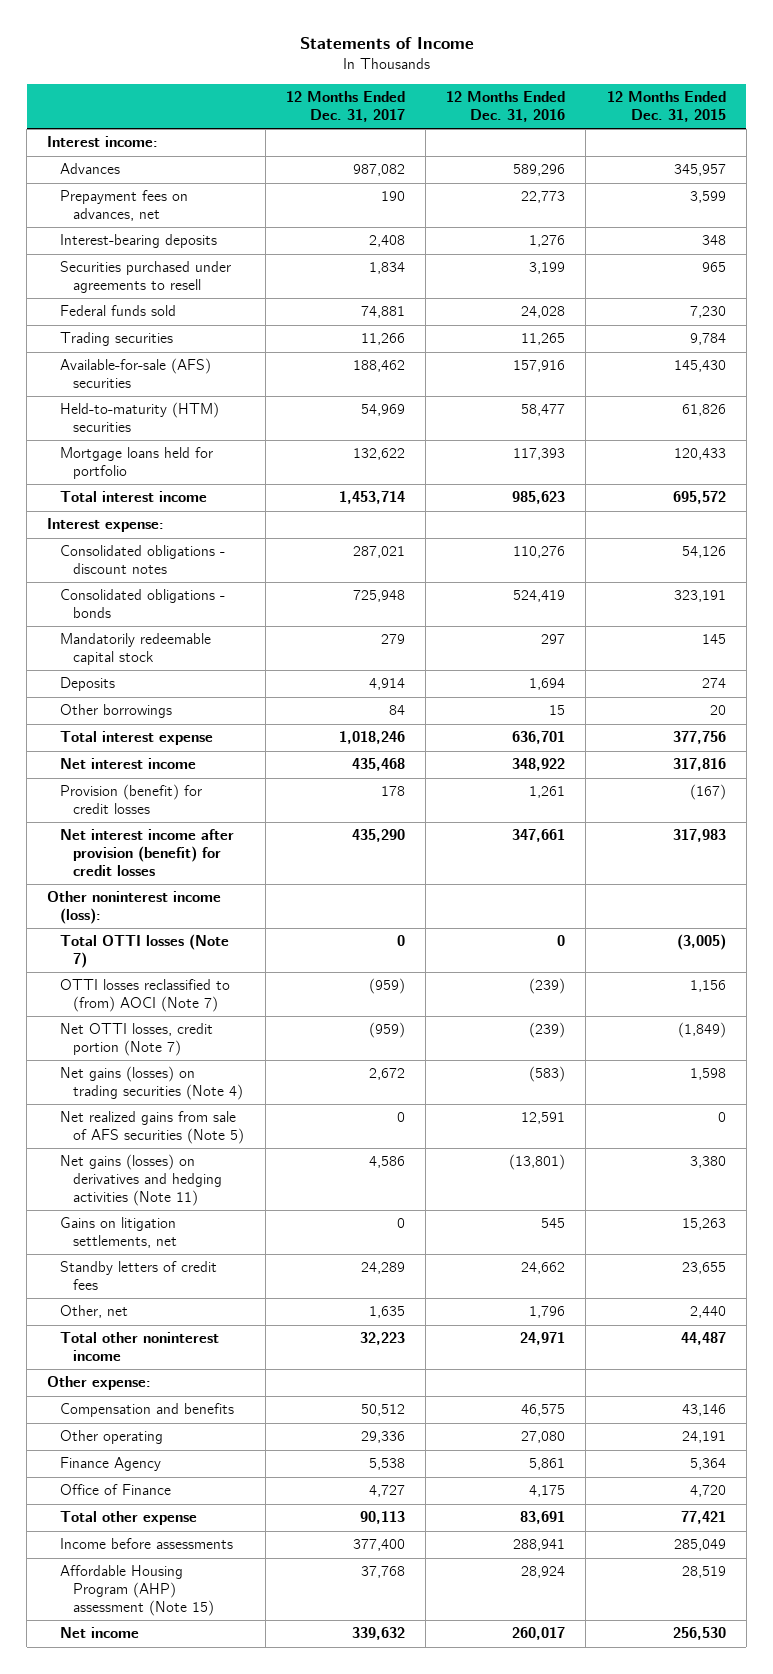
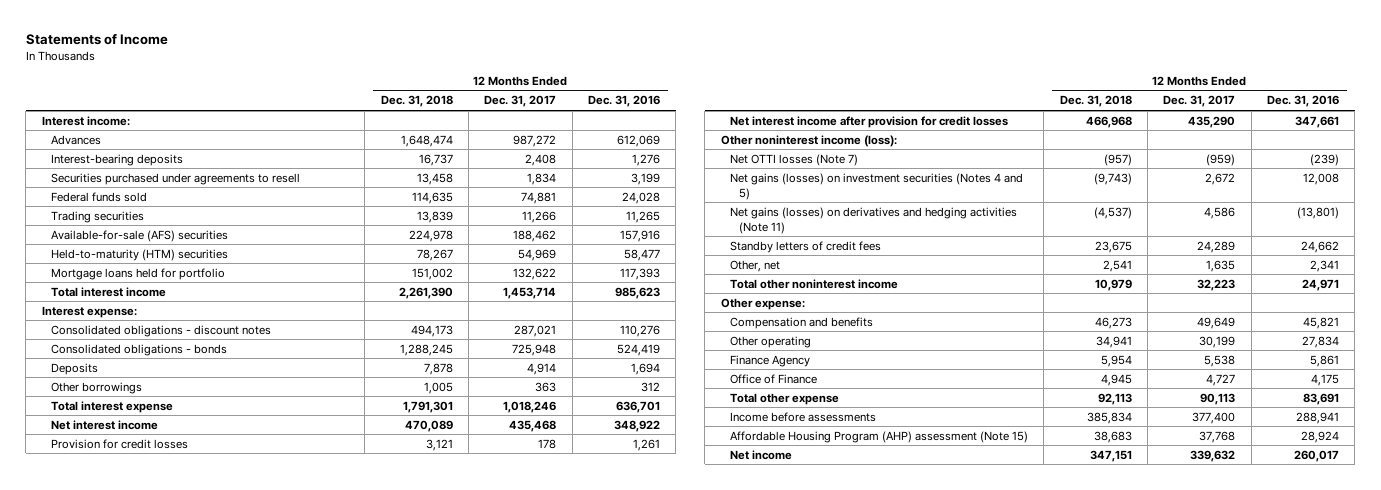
- | 12 Months Ended Dec. 31, 2017 | 12 Months Ended Dec. 31, 2016 | 12 Months Ended Dec. 31, 2015
+ | 12 Months Ended Dec. 31, 2018 | 12 Months Ended Dec. 31, 2017 | 12 Months Ended Dec. 31, 2016
- Advances | 987,082 | 589,296 | 345,957
- Prepayment fees on advances, net | 190 | 22,773 | 3,599
+ Advances | 1,648,474 | 987,272 | 612,069
- Mandatorily redeemable capital stock | 279 | 297 | 145
- Other borrowings | 84 | 15 | 20
+ Other borrowings | 1,005 | 363 | 312
- Provision (benefit) for credit losses | 178 | 1,261 | (167)
- Net interest income after provision (benefit) for credit losses | 435,290 | 347,661 | 317,983
+ Provision for credit losses | 3,121 | 178 | 1,261
+ Net interest income after provision for credit losses | 466,968 | 435,290 | 347,661
- Total OTTI losses (Note 7) | 0 | 0 | (3,005)
- OTTI losses reclassified to (from) AOCI (Note 7) | (959) | (239) | 1,156
- Net OTTI losses, credit portion (Note 7) | (959) | (239) | (1,849)
- Net gains (losses) on trading securities (Note 4) | 2,672 | (583) | 1,598
- Net realized gains from sale of AFS securities (Note 5) | 0 | 12,591 | 0
+ Net OTTI losses (Note 7) | (957) | (959) | (239)
+ Net gains (losses) on investment securities (Notes 4 and 5) | (9,743) | 2,672 | 12,008
- Gains on litigation settlements, net | 0 | 545 | 15,263
- Other, net | 1,635 | 1,796 | 2,440
+ Other, net | 2,541 | 1,635 | 2,341
- Compensation and benefits | 50,512 | 46,575 | 43,146
- Other operating | 29,336 | 27,080 | 24,191
+ Compensation and benefits | 46,273 | 49,649 | 45,821
+ Other operating | 34,941 | 30,199 | 27,834

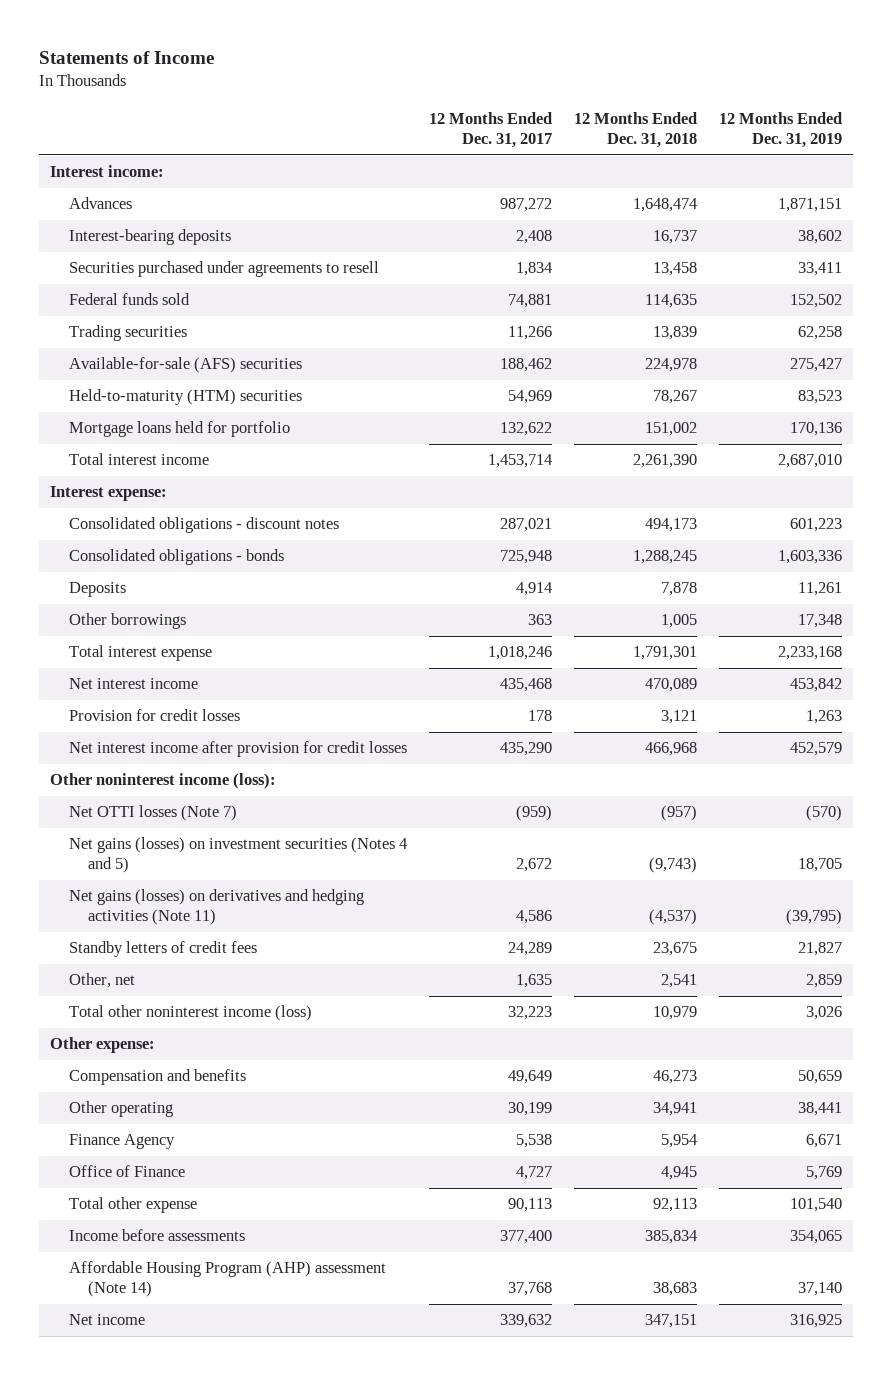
- | 12 Months Ended Dec. 31, 2018 | 12 Months Ended Dec. 31, 2017 | 12 Months Ended Dec. 31, 2016
+ | 12 Months Ended Dec. 31, 2017 | 12 Months Ended Dec. 31, 2018 | 12 Months Ended Dec. 31, 2019
- Total other noninterest income | 10,979 | 32,223 | 24,971
+ Total other noninterest income (loss) | 32,223 | 10,979 | 3,026
- Affordable Housing Program (AHP) assessment (Note 15) | 38,683 | 37,768 | 28,924
+ Affordable Housing Program (AHP) assessment (Note 14) | 37,768 | 38,683 | 37,140

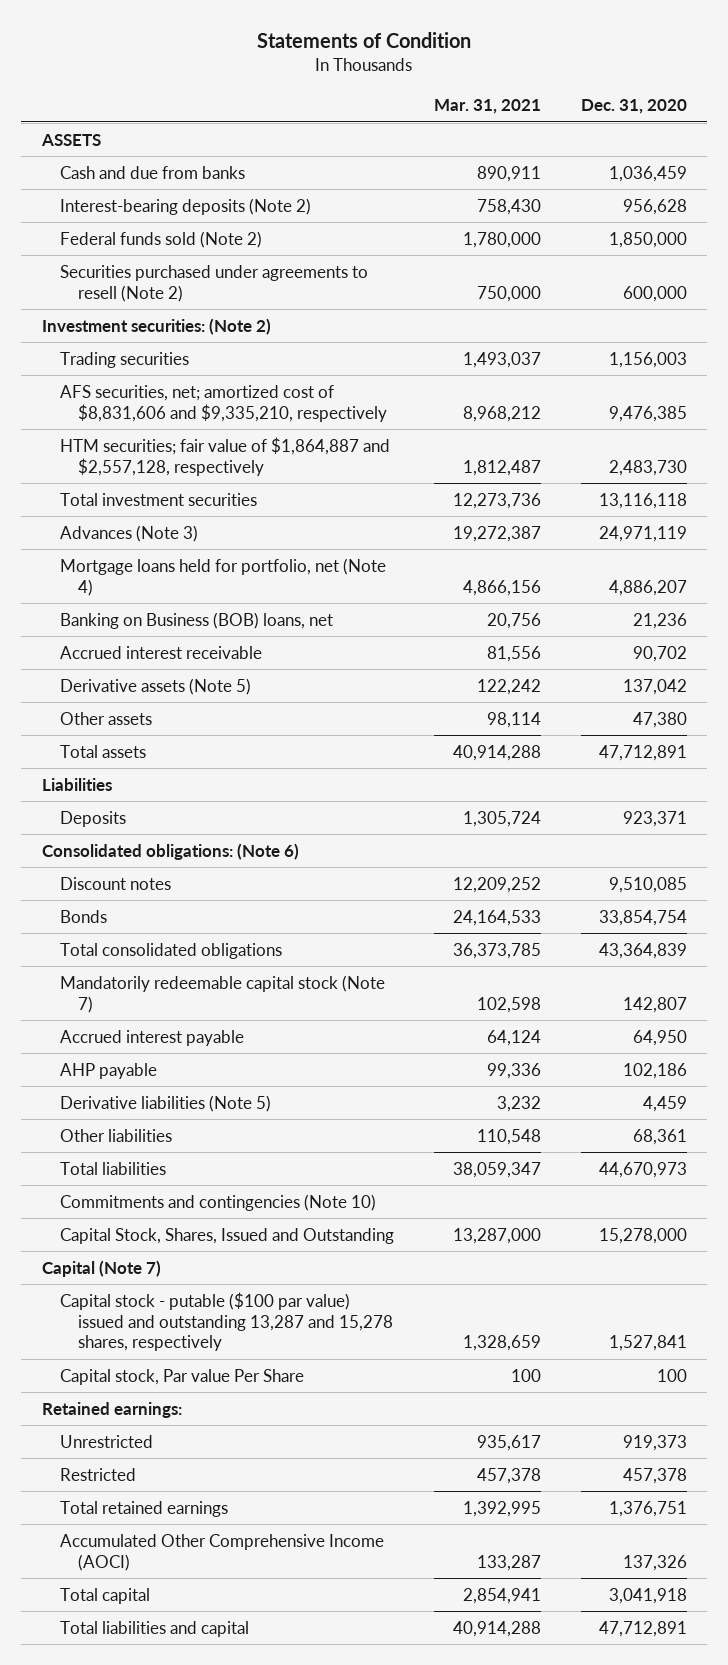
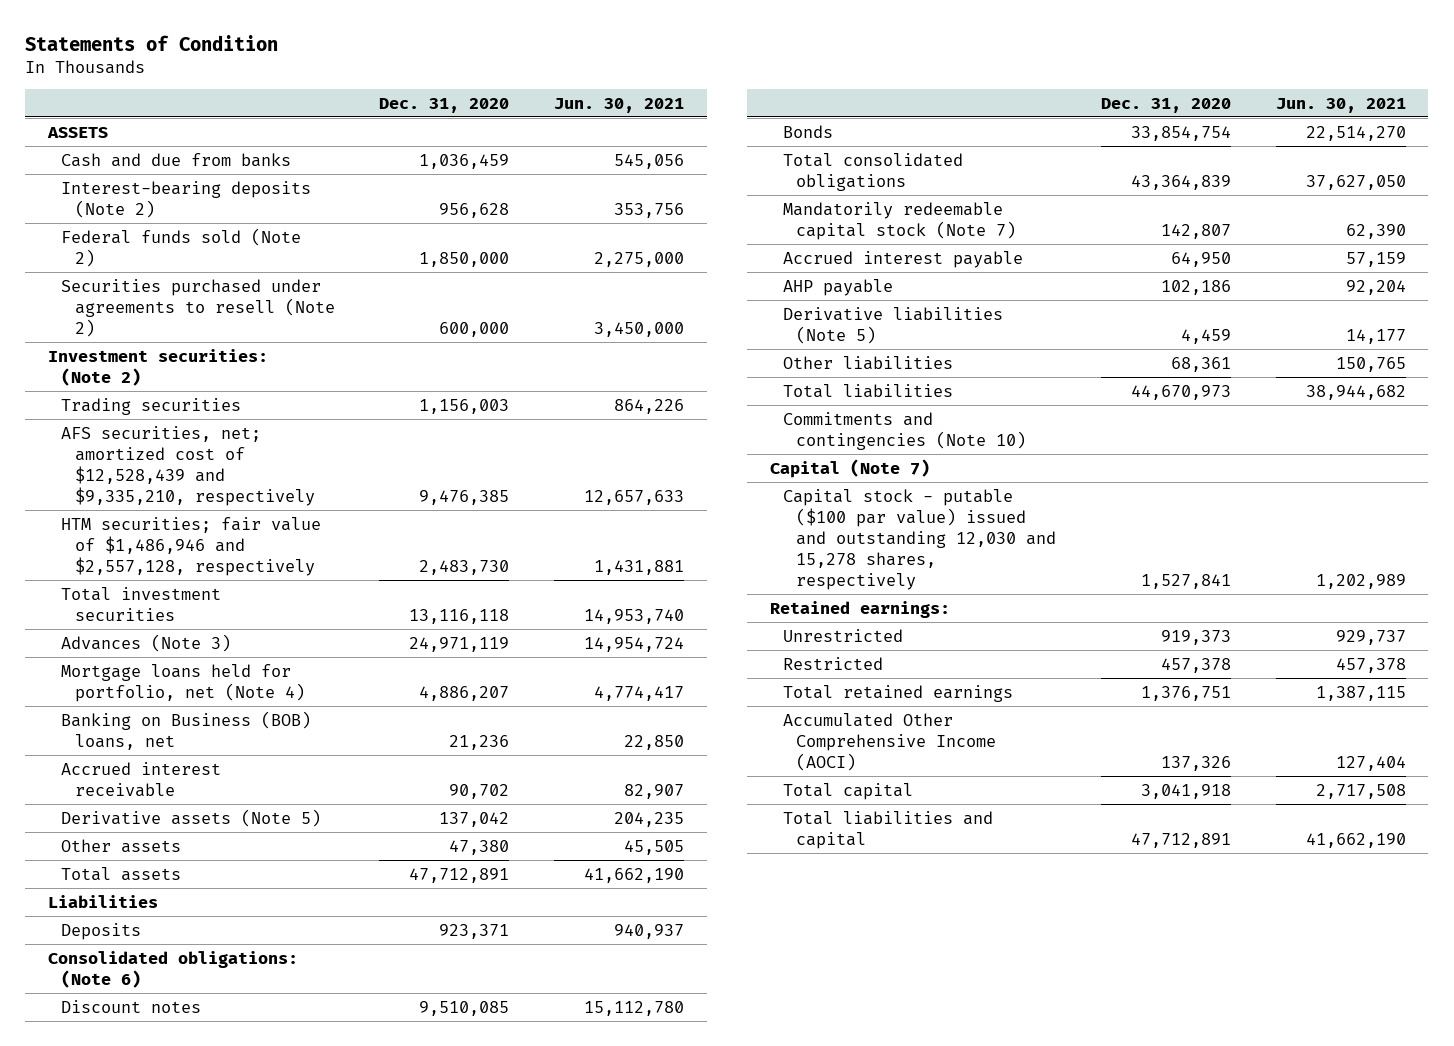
- | Mar. 31, 2021 | Dec. 31, 2020
+ | Dec. 31, 2020 | Jun. 30, 2021
- AFS securities, net; amortized cost of $8,831,606 and $9,335,210, respectively | 8,968,212 | 9,476,385
- HTM securities; fair value of $1,864,887 and $2,557,128, respectively | 1,812,487 | 2,483,730
+ AFS securities, net; amortized cost of $12,528,439 and $9,335,210, respectively | 9,476,385 | 12,657,633
+ HTM securities; fair value of $1,486,946 and $2,557,128, respectively | 2,483,730 | 1,431,881
- Capital Stock, Shares, Issued and Outstanding | 13,287,000 | 15,278,000
- Capital stock - putable ($100 par value) issued and outstanding 13,287 and 15,278 shares, respectively | 1,328,659 | 1,527,841
- Capital stock, Par value Per Share | 100 | 100
+ Capital stock - putable ($100 par value) issued and outstanding 12,030 and 15,278 shares, respectively | 1,527,841 | 1,202,989

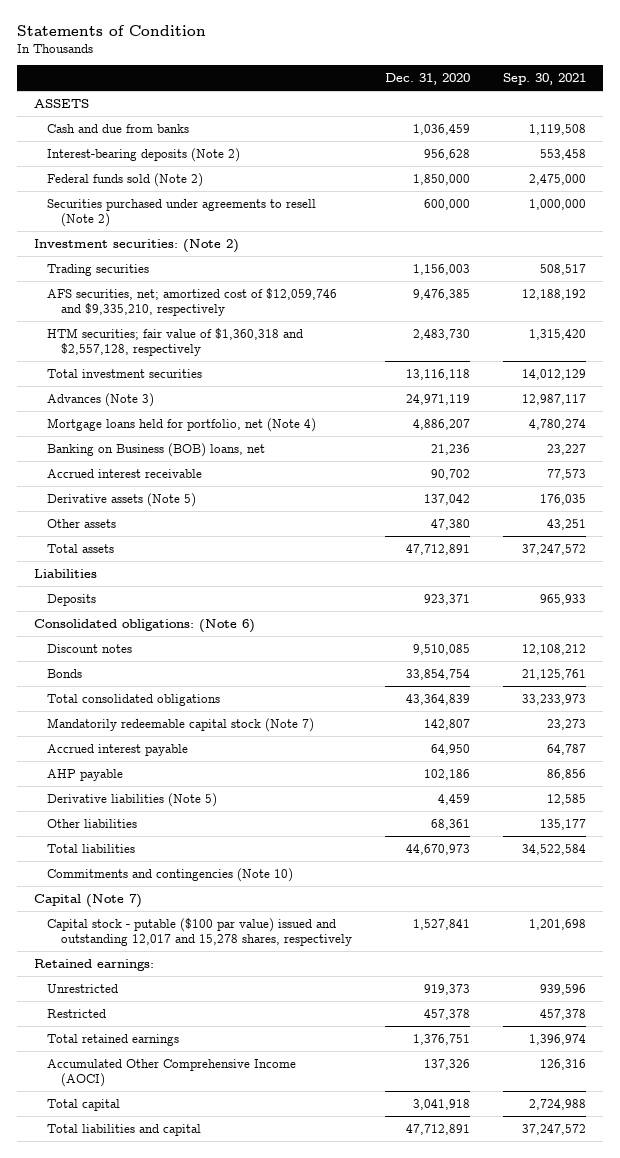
- | Dec. 31, 2020 | Jun. 30, 2021
+ | Dec. 31, 2020 | Sep. 30, 2021
- AFS securities, net; amortized cost of $12,528,439 and $9,335,210, respectively | 9,476,385 | 12,657,633
- HTM securities; fair value of $1,486,946 and $2,557,128, respectively | 2,483,730 | 1,431,881
+ AFS securities, net; amortized cost of $12,059,746 and $9,335,210, respectively | 9,476,385 | 12,188,192
+ HTM securities; fair value of $1,360,318 and $2,557,128, respectively | 2,483,730 | 1,315,420
- Capital stock - putable ($100 par value) issued and outstanding 12,030 and 15,278 shares, respectively | 1,527,841 | 1,202,989
+ Capital stock - putable ($100 par value) issued and outstanding 12,017 and 15,278 shares, respectively | 1,527,841 | 1,201,698

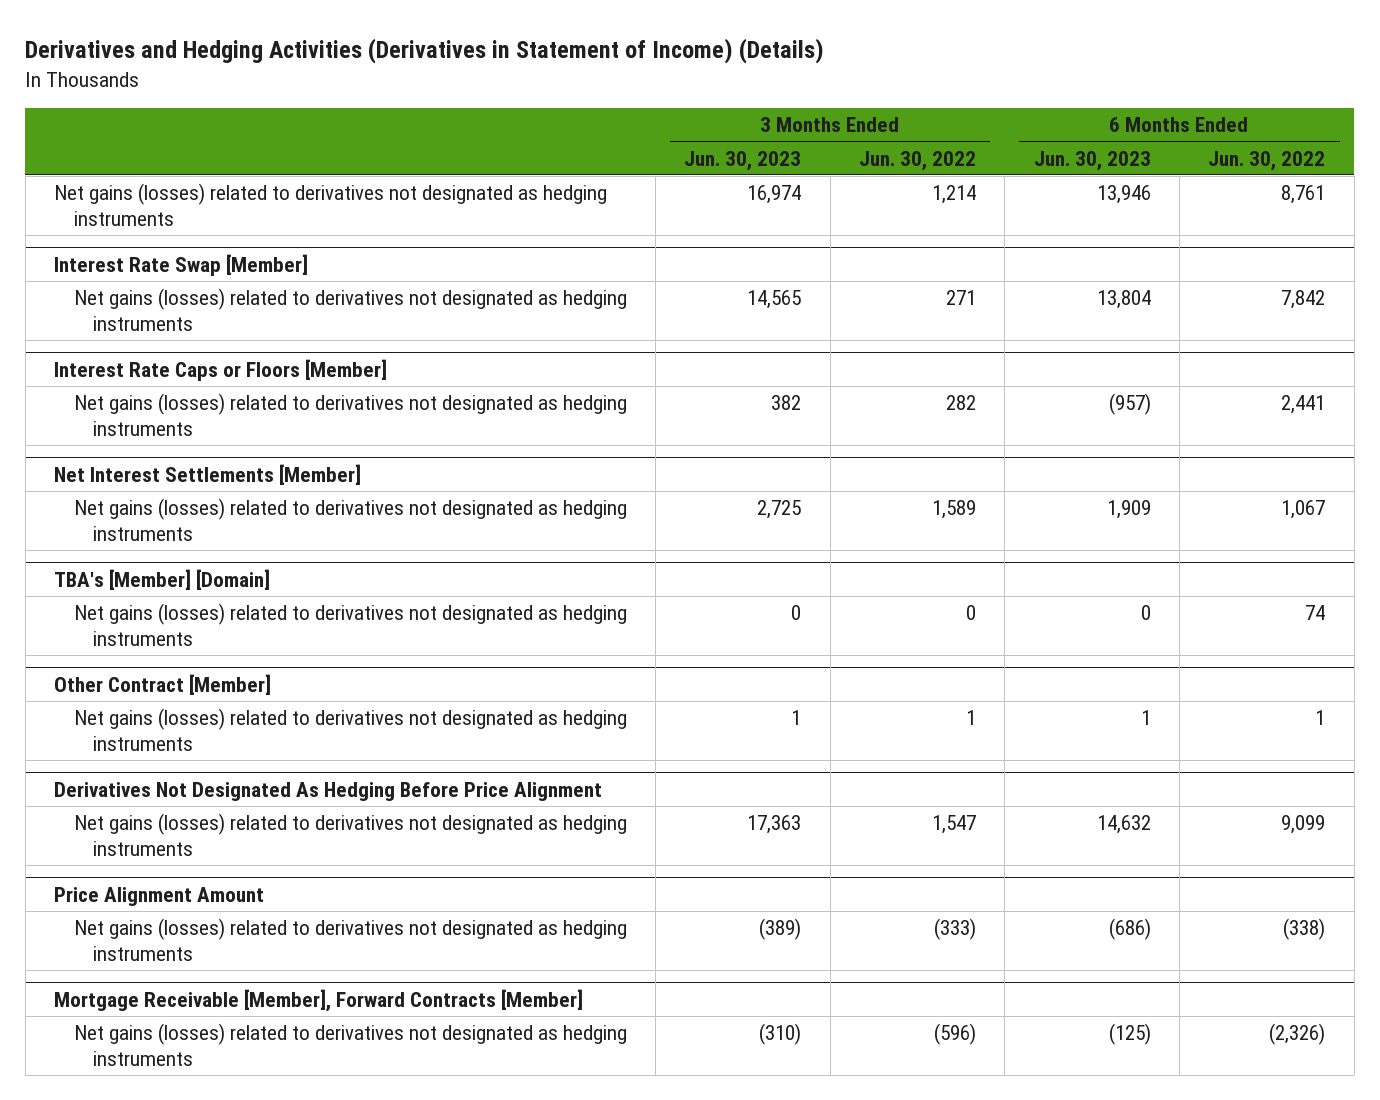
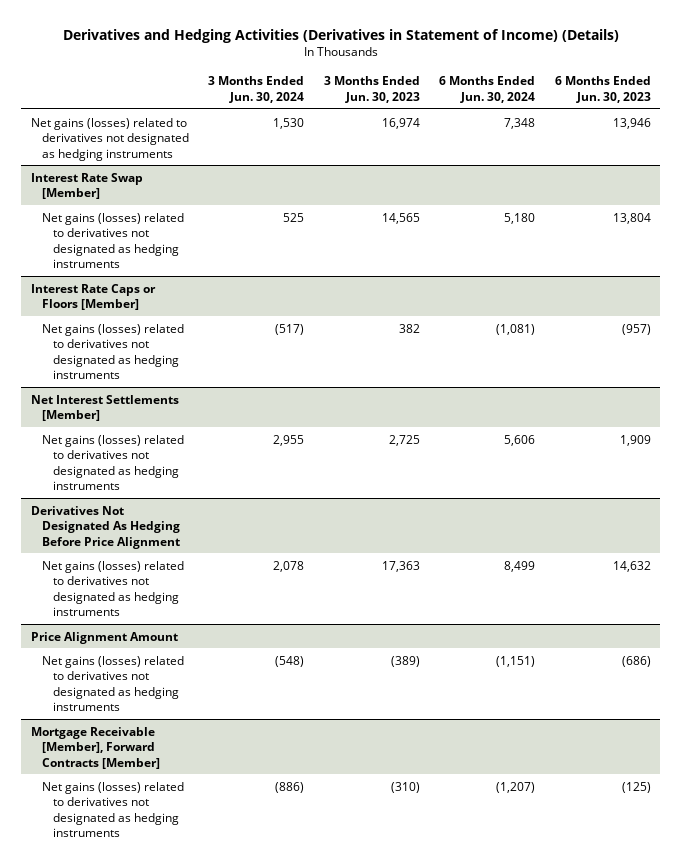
- | 3 Months Ended Jun. 30, 2023 | 3 Months Ended Jun. 30, 2022 | 6 Months Ended Jun. 30, 2023 | 6 Months Ended Jun. 30, 2022
+ | 3 Months Ended Jun. 30, 2024 | 3 Months Ended Jun. 30, 2023 | 6 Months Ended Jun. 30, 2024 | 6 Months Ended Jun. 30, 2023
- TBA's [Member] [Domain]
- Net gains (losses) related to derivatives not designated as hedging instruments | 0 | 0 | 0 | 74
- Other Contract [Member]
- Net gains (losses) related to derivatives not designated as hedging instruments | 1 | 1 | 1 | 1

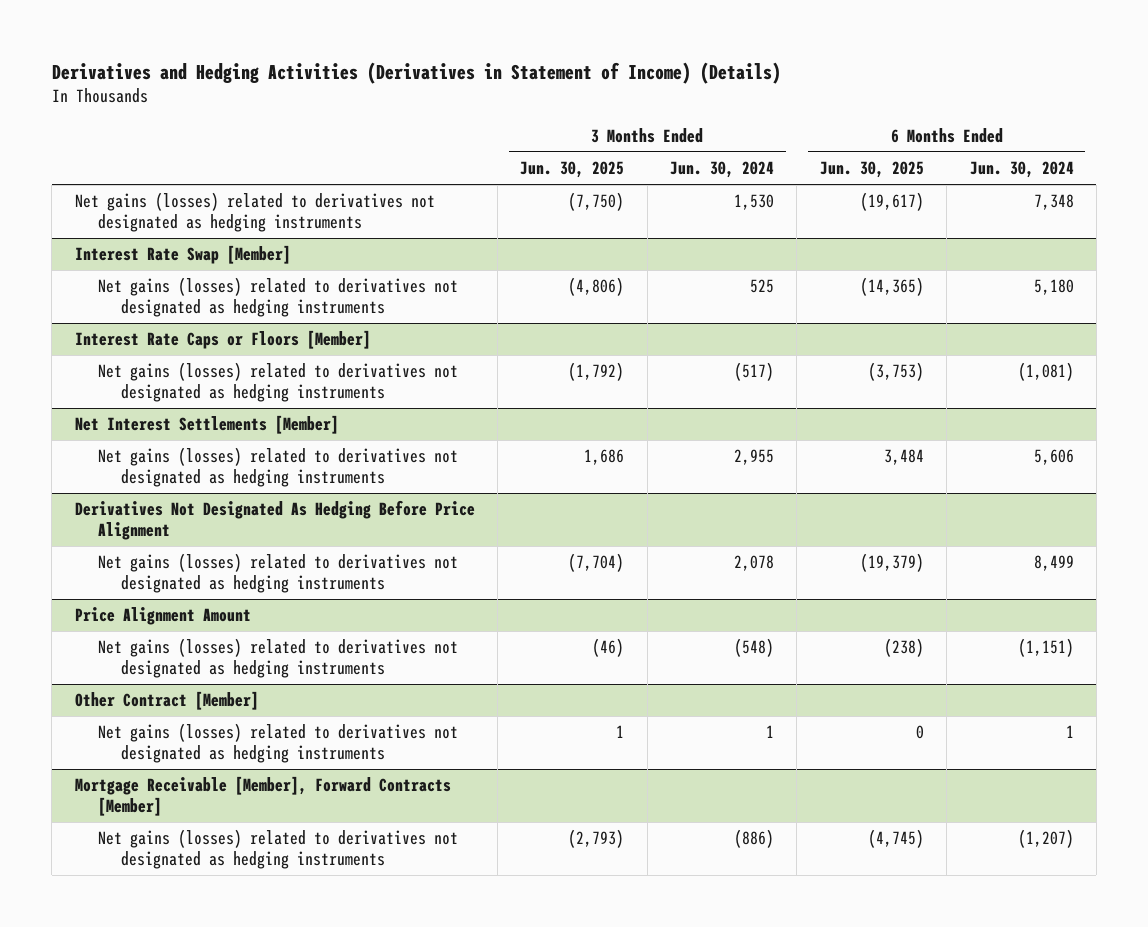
- | 3 Months Ended Jun. 30, 2024 | 3 Months Ended Jun. 30, 2023 | 6 Months Ended Jun. 30, 2024 | 6 Months Ended Jun. 30, 2023
+ | 3 Months Ended Jun. 30, 2025 | 3 Months Ended Jun. 30, 2024 | 6 Months Ended Jun. 30, 2025 | 6 Months Ended Jun. 30, 2024
+ Other Contract [Member]
+ Net gains (losses) related to derivatives not designated as hedging instruments | 1 | 1 | 0 | 1

